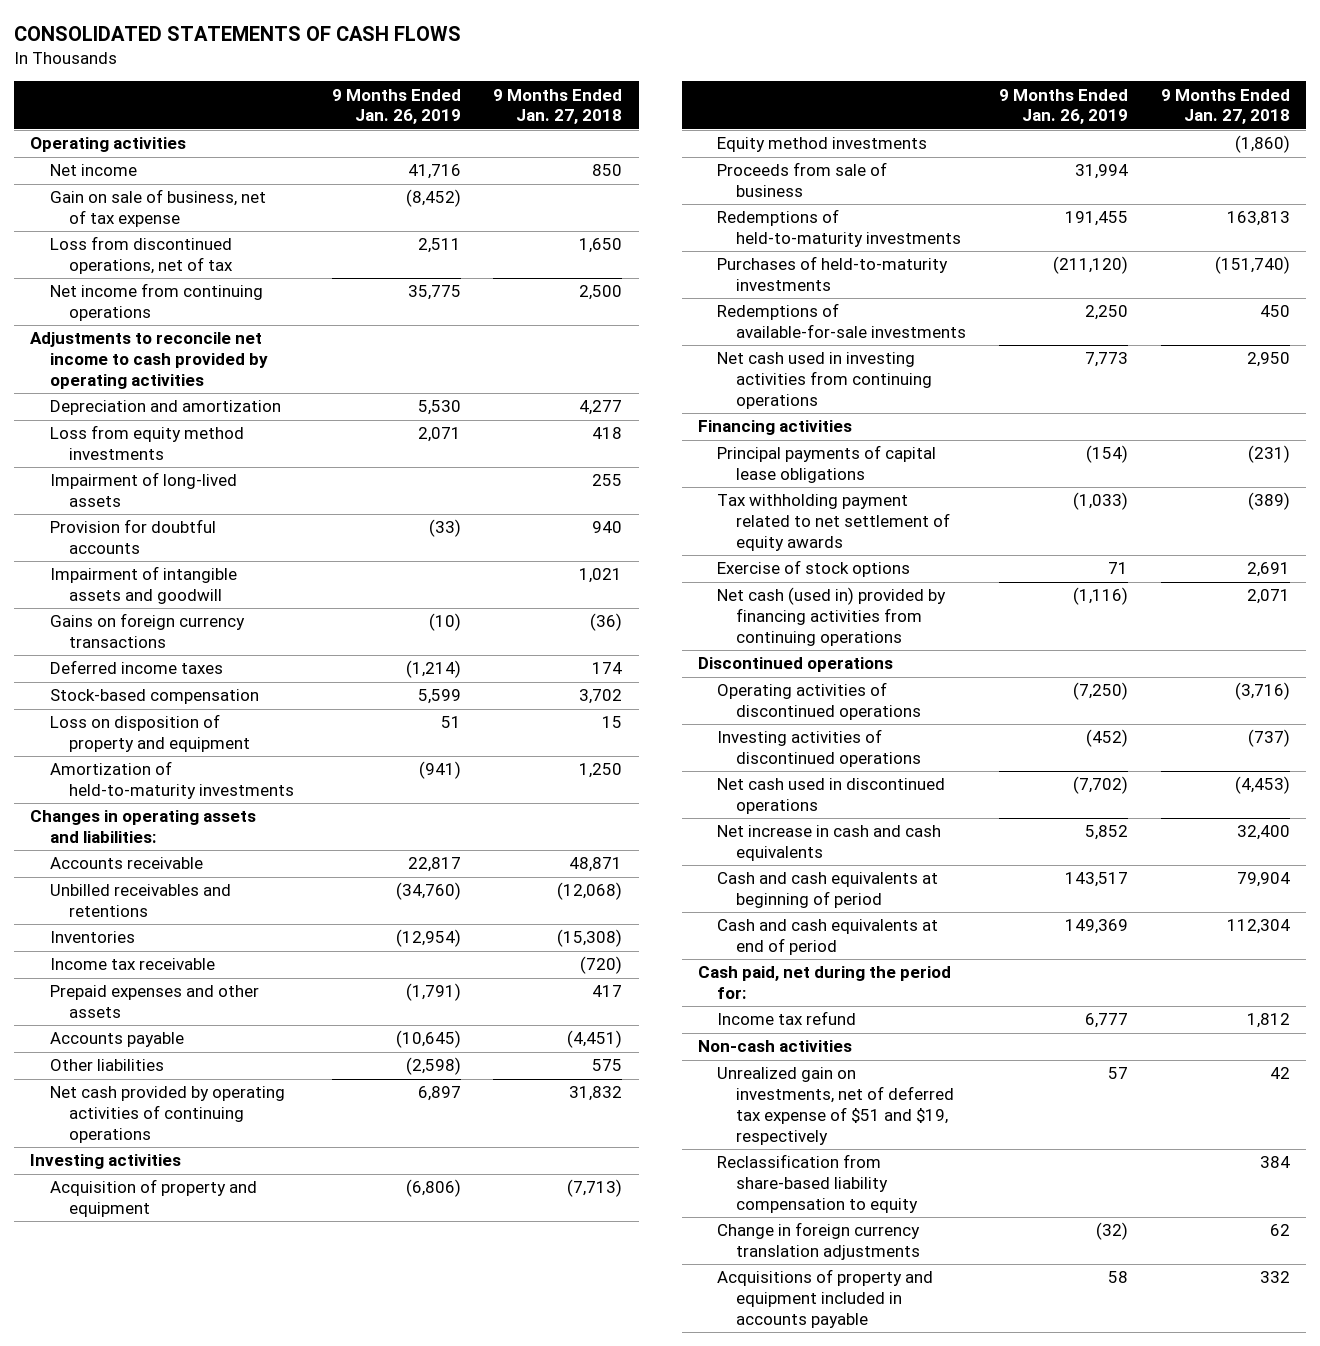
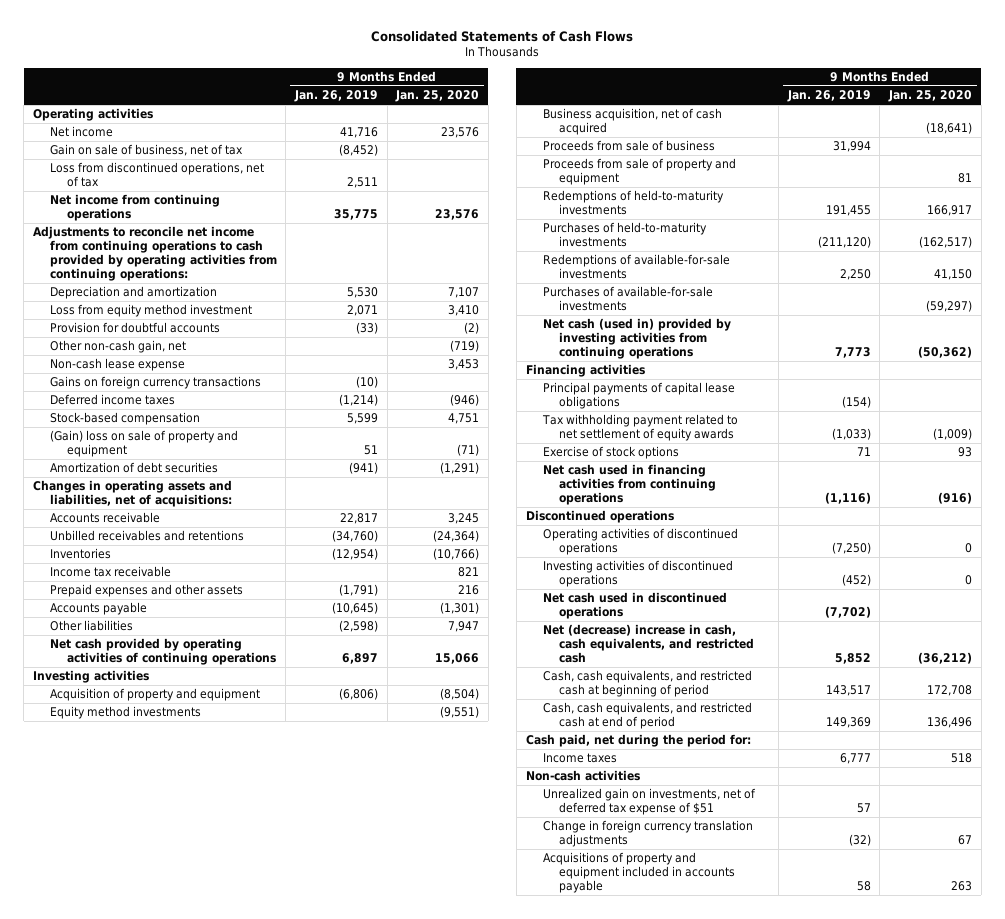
- CONSOLIDATED STATEMENTS OF CASH FLOWS
+ Consolidated Statements of Cash Flows
- | 9 Months Ended Jan. 26, 2019 | 9 Months Ended Jan. 27, 2018
+ | 9 Months Ended Jan. 26, 2019 | 9 Months Ended Jan. 25, 2020
- Gain on sale of business, net of tax expense | (8,452) |
+ Gain on sale of business, net of tax | (8,452) |
- Adjustments to reconcile net income to cash provided by operating activities
+ Adjustments to reconcile net income from continuing operations to cash provided by operating activities from continuing operations:
- Loss from equity method investments | 2,071 | 418
- Impairment of long-lived assets | | 255
+ Loss from equity method investment | 2,071 | 3,410
- Impairment of intangible assets and goodwill | | 1,021
+ Other non-cash gain, net | | (719)
+ Non-cash lease expense | | 3,453
- Loss on disposition of property and equipment | 51 | 15
- Amortization of held-to-maturity investments | (941) | 1,250
- Changes in operating assets and liabilities:
+ (Gain) loss on sale of property and equipment | 51 | (71)
+ Amortization of debt securities | (941) | (1,291)
+ Changes in operating assets and liabilities, net of acquisitions:
+ Business acquisition, net of cash acquired | | (18,641)
+ Proceeds from sale of property and equipment | | 81
- Net cash used in investing activities from continuing operations | 7,773 | 2,950
+ Purchases of available-for-sale investments | | (59,297)
+ Net cash (used in) provided by investing activities from continuing operations | 7,773 | (50,362)
- Net cash (used in) provided by financing activities from continuing operations | (1,116) | 2,071
+ Net cash used in financing activities from continuing operations | (1,116) | (916)
- Net increase in cash and cash equivalents | 5,852 | 32,400
- Cash and cash equivalents at beginning of period | 143,517 | 79,904
- Cash and cash equivalents at end of period | 149,369 | 112,304
+ Net (decrease) increase in cash, cash equivalents, and restricted cash | 5,852 | (36,212)
+ Cash, cash equivalents, and restricted cash at beginning of period | 143,517 | 172,708
+ Cash, cash equivalents, and restricted cash at end of period | 149,369 | 136,496
- Income tax refund | 6,777 | 1,812
+ Income taxes | 6,777 | 518
- Unrealized gain on investments, net of deferred tax expense of $51 and $19, respectively | 57 | 42
- Reclassification from share-based liability compensation to equity | | 384
+ Unrealized gain on investments, net of deferred tax expense of $51 | 57 |

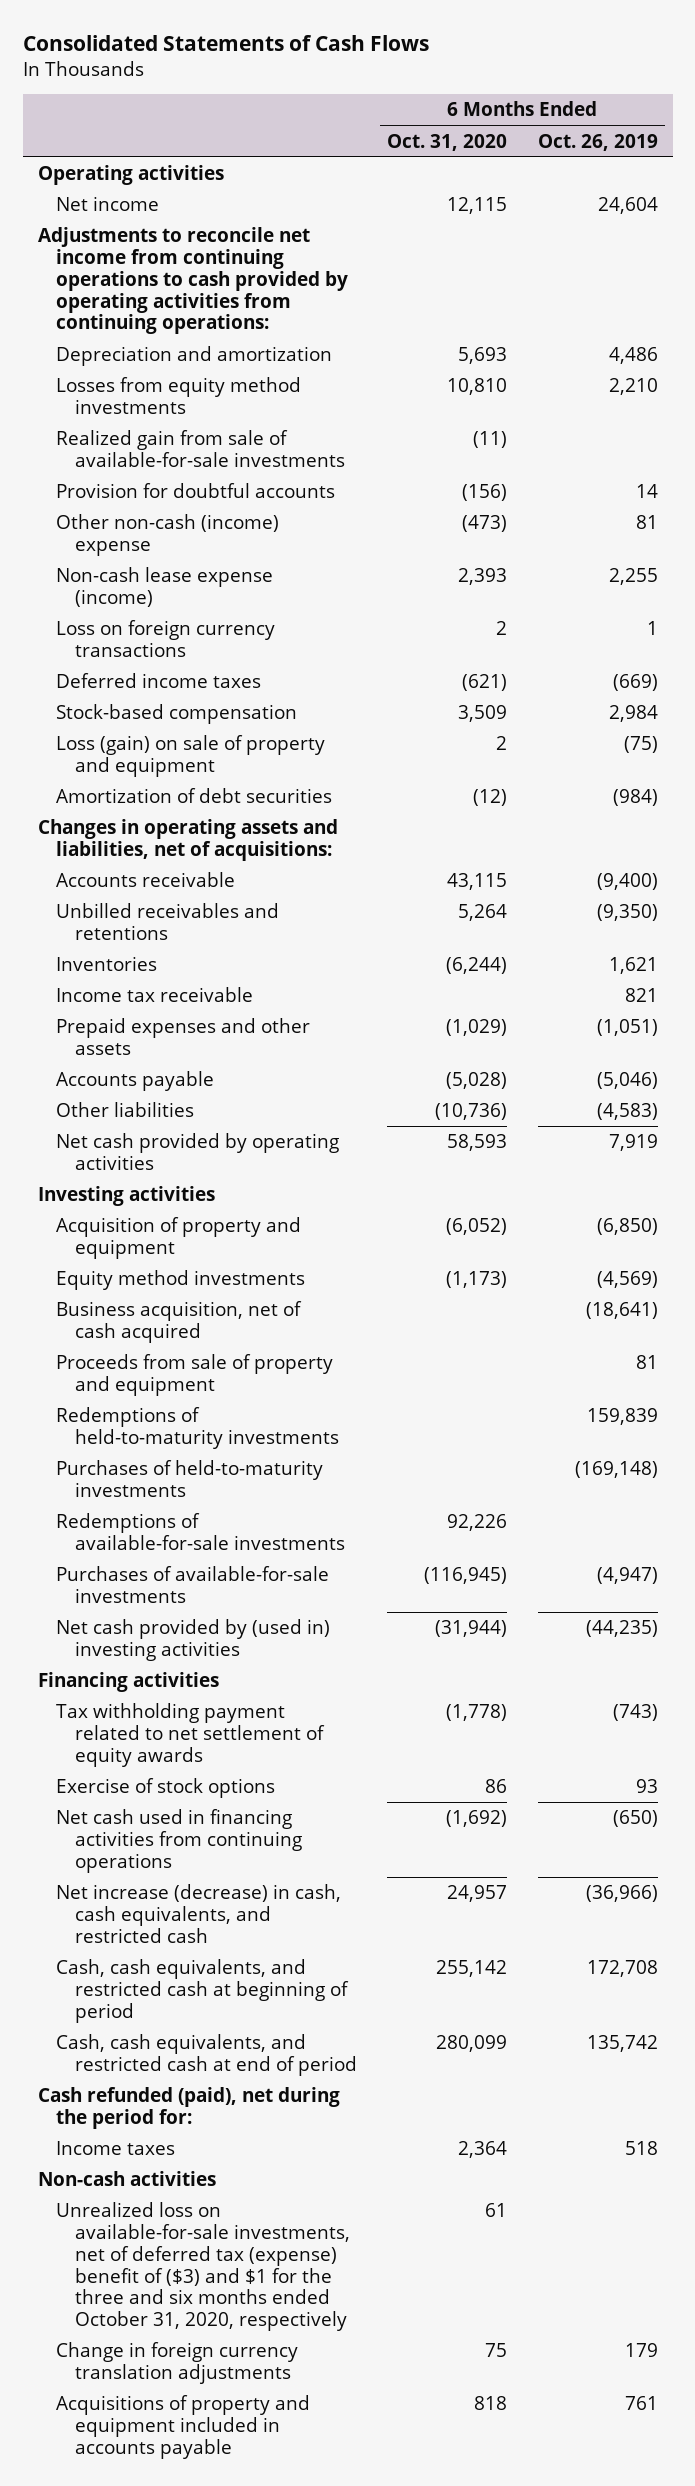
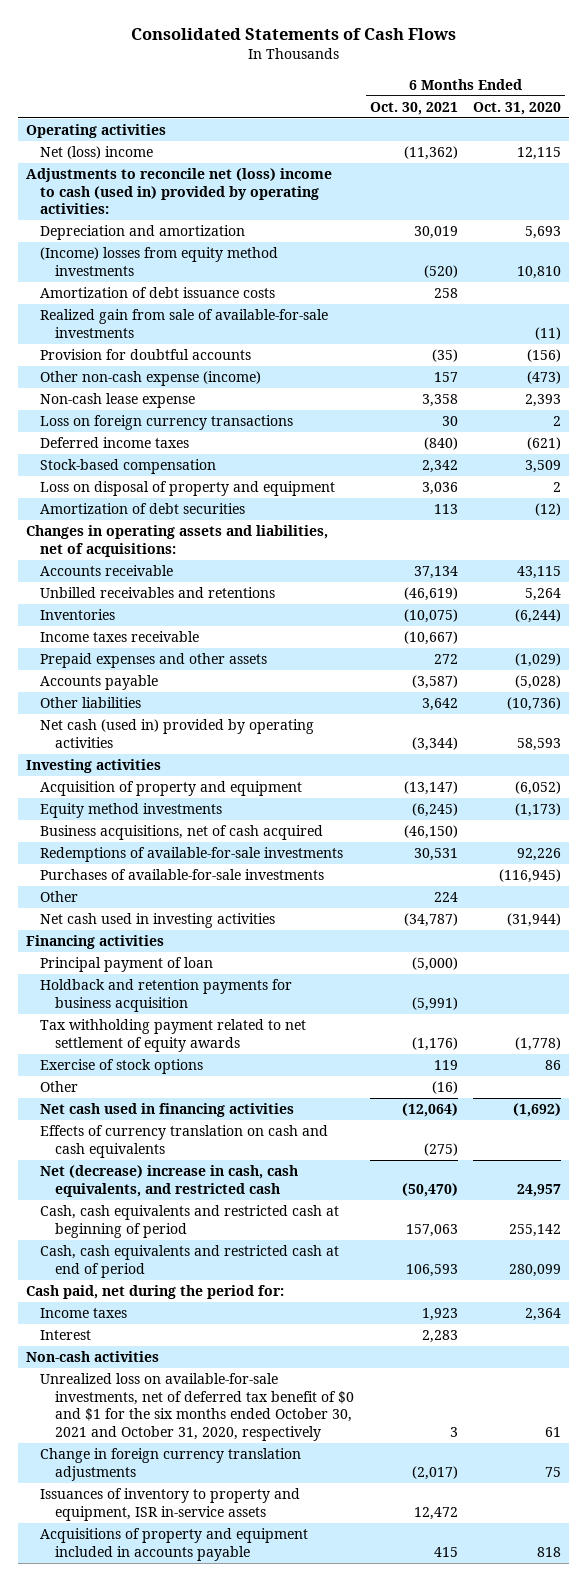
- | 6 Months Ended Oct. 31, 2020 | 6 Months Ended Oct. 26, 2019
+ | 6 Months Ended Oct. 30, 2021 | 6 Months Ended Oct. 31, 2020
- Net income | 12,115 | 24,604
- Adjustments to reconcile net income from continuing operations to cash provided by operating activities from continuing operations:
+ Net (loss) income | (11,362) | 12,115
+ Adjustments to reconcile net (loss) income to cash (used in) provided by operating activities:
- Losses from equity method investments | 10,810 | 2,210
+ (Income) losses from equity method investments | (520) | 10,810
+ Amortization of debt issuance costs | 258 |
- Other non-cash (income) expense | (473) | 81
- Non-cash lease expense (income) | 2,393 | 2,255
+ Other non-cash expense (income) | 157 | (473)
+ Non-cash lease expense | 3,358 | 2,393
- Loss (gain) on sale of property and equipment | 2 | (75)
+ Loss on disposal of property and equipment | 3,036 | 2
- Income tax receivable | | 821
+ Income taxes receivable | (10,667) |
- Net cash provided by operating activities | 58,593 | 7,919
+ Net cash (used in) provided by operating activities | (3,344) | 58,593
- Business acquisition, net of cash acquired | | (18,641)
- Proceeds from sale of property and equipment | | 81
- Redemptions of held-to-maturity investments | | 159,839
- Purchases of held-to-maturity investments | | (169,148)
+ Business acquisitions, net of cash acquired | (46,150) |
- Net cash provided by (used in) investing activities | (31,944) | (44,235)
+ Other | 224 |
+ Net cash used in investing activities | (34,787) | (31,944)
+ Principal payment of loan | (5,000) |
+ Holdback and retention payments for business acquisition | (5,991) |
- Net cash used in financing activities from continuing operations | (1,692) | (650)
- Net increase (decrease) in cash, cash equivalents, and restricted cash | 24,957 | (36,966)
- Cash, cash equivalents, and restricted cash at beginning of period | 255,142 | 172,708
- Cash, cash equivalents, and restricted cash at end of period | 280,099 | 135,742
- Cash refunded (paid), net during the period for:
+ Other | (16) |
+ Net cash used in financing activities | (12,064) | (1,692)
+ Effects of currency translation on cash and cash equivalents | (275) |
+ Net (decrease) increase in cash, cash equivalents, and restricted cash | (50,470) | 24,957
+ Cash, cash equivalents and restricted cash at beginning of period | 157,063 | 255,142
+ Cash, cash equivalents and restricted cash at end of period | 106,593 | 280,099
+ Cash paid, net during the period for:
+ Interest | 2,283 |
- Unrealized loss on available-for-sale investments, net of deferred tax (expense) benefit of ($3) and $1 for the three and six months ended October 31, 2020, respectively | 61 |
+ Unrealized loss on available-for-sale investments, net of deferred tax benefit of $0 and $1 for the six months ended October 30, 2021 and October 31, 2020, respectively | 3 | 61
+ Issuances of inventory to property and equipment, ISR in-service assets | 12,472 |

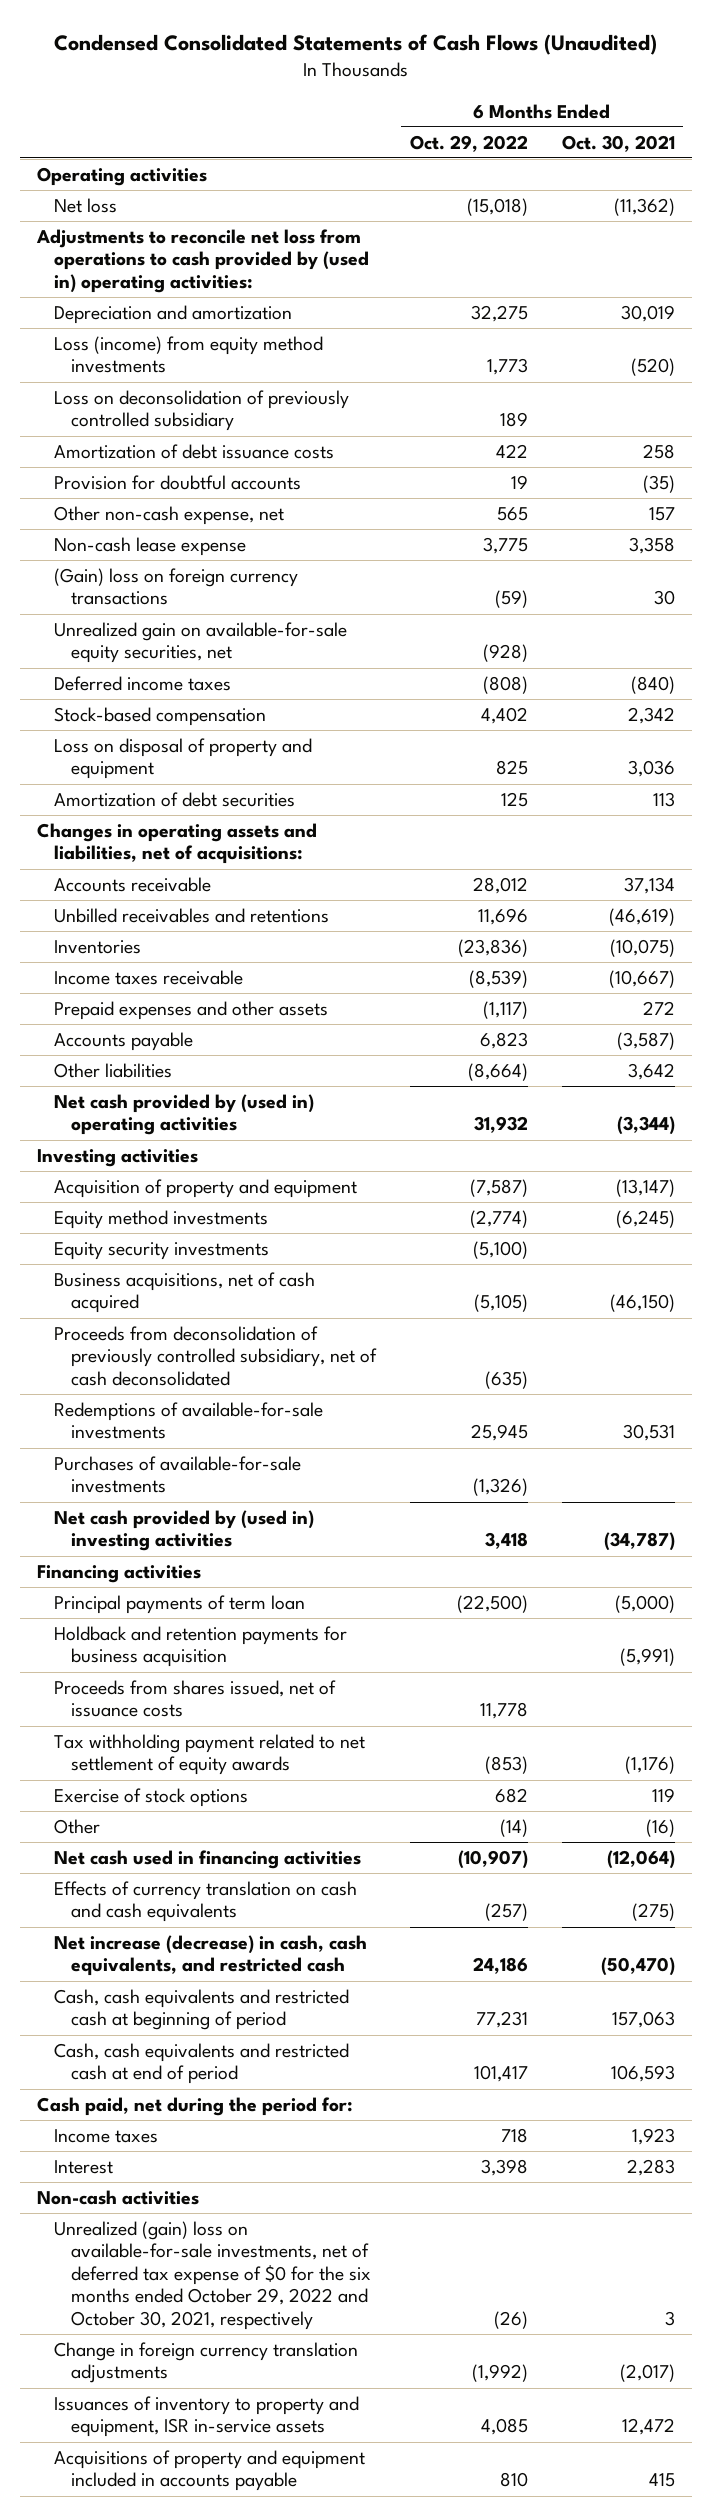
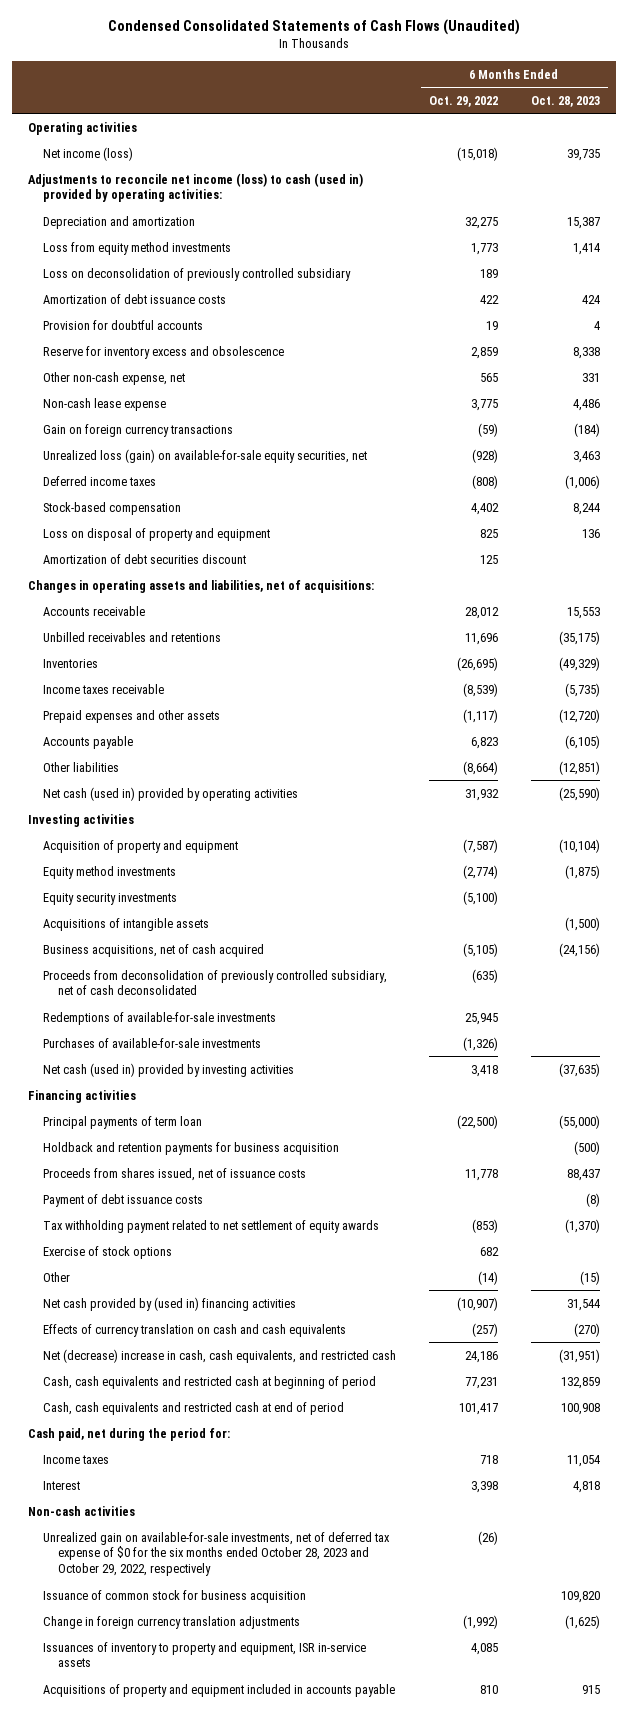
- | 6 Months Ended Oct. 29, 2022 | 6 Months Ended Oct. 30, 2021
+ | 6 Months Ended Oct. 29, 2022 | 6 Months Ended Oct. 28, 2023
- Net loss | (15,018) | (11,362)
- Adjustments to reconcile net loss from operations to cash provided by (used in) operating activities:
+ Net income (loss) | (15,018) | 39,735
+ Adjustments to reconcile net income (loss) to cash (used in) provided by operating activities:
- Loss (income) from equity method investments | 1,773 | (520)
+ Loss from equity method investments | 1,773 | 1,414
+ Reserve for inventory excess and obsolescence | 2,859 | 8,338
- (Gain) loss on foreign currency transactions | (59) | 30
- Unrealized gain on available-for-sale equity securities, net | (928) |
+ Gain on foreign currency transactions | (59) | (184)
+ Unrealized loss (gain) on available-for-sale equity securities, net | (928) | 3,463
- Amortization of debt securities | 125 | 113
+ Amortization of debt securities discount | 125 |
- Inventories | (23,836) | (10,075)
+ Inventories | (26,695) | (49,329)
- Net cash provided by (used in) operating activities | 31,932 | (3,344)
+ Net cash (used in) provided by operating activities | 31,932 | (25,590)
+ Acquisitions of intangible assets | | (1,500)
- Net cash provided by (used in) investing activities | 3,418 | (34,787)
+ Net cash (used in) provided by investing activities | 3,418 | (37,635)
+ Payment of debt issuance costs | | (8)
- Net cash used in financing activities | (10,907) | (12,064)
+ Net cash provided by (used in) financing activities | (10,907) | 31,544
- Net increase (decrease) in cash, cash equivalents, and restricted cash | 24,186 | (50,470)
+ Net (decrease) increase in cash, cash equivalents, and restricted cash | 24,186 | (31,951)
- Unrealized (gain) loss on available-for-sale investments, net of deferred tax expense of $0 for the six months ended October 29, 2022 and October 30, 2021, respectively | (26) | 3
+ Unrealized gain on available-for-sale investments, net of deferred tax expense of $0 for the six months ended October 28, 2023 and October 29, 2022, respectively | (26) |
+ Issuance of common stock for business acquisition | | 109,820

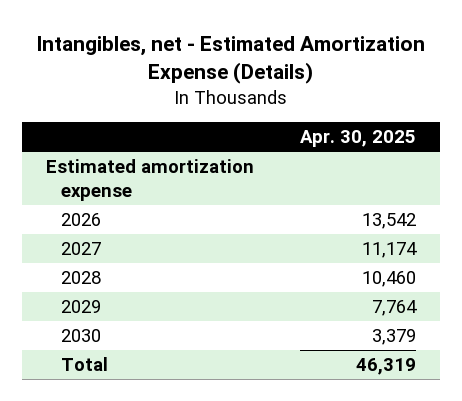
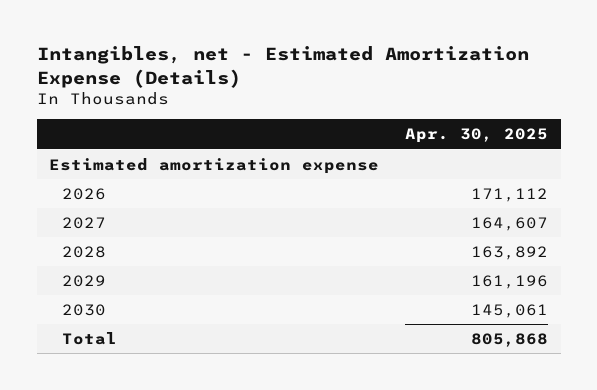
- 2026 | 13,542
- 2027 | 11,174
- 2028 | 10,460
- 2029 | 7,764
- 2030 | 3,379
- Total | 46,319
+ 2026 | 171,112
+ 2027 | 164,607
+ 2028 | 163,892
+ 2029 | 161,196
+ 2030 | 145,061
+ Total | 805,868

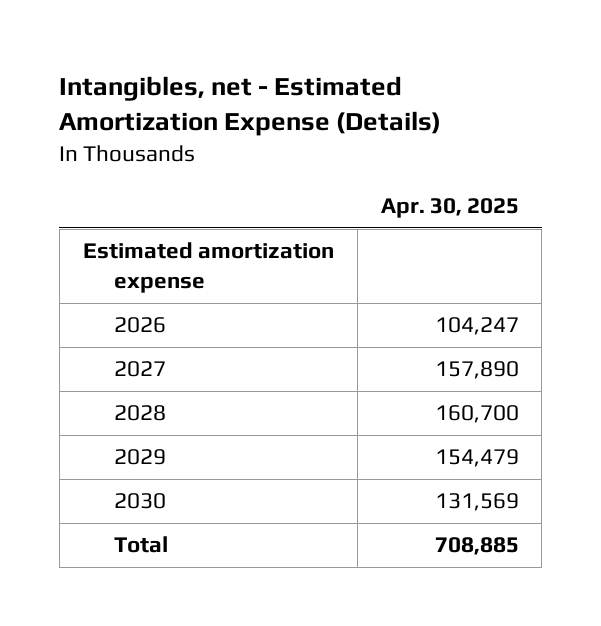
- 2026 | 171,112
- 2027 | 164,607
- 2028 | 163,892
- 2029 | 161,196
- 2030 | 145,061
- Total | 805,868
+ 2026 | 104,247
+ 2027 | 157,890
+ 2028 | 160,700
+ 2029 | 154,479
+ 2030 | 131,569
+ Total | 708,885

